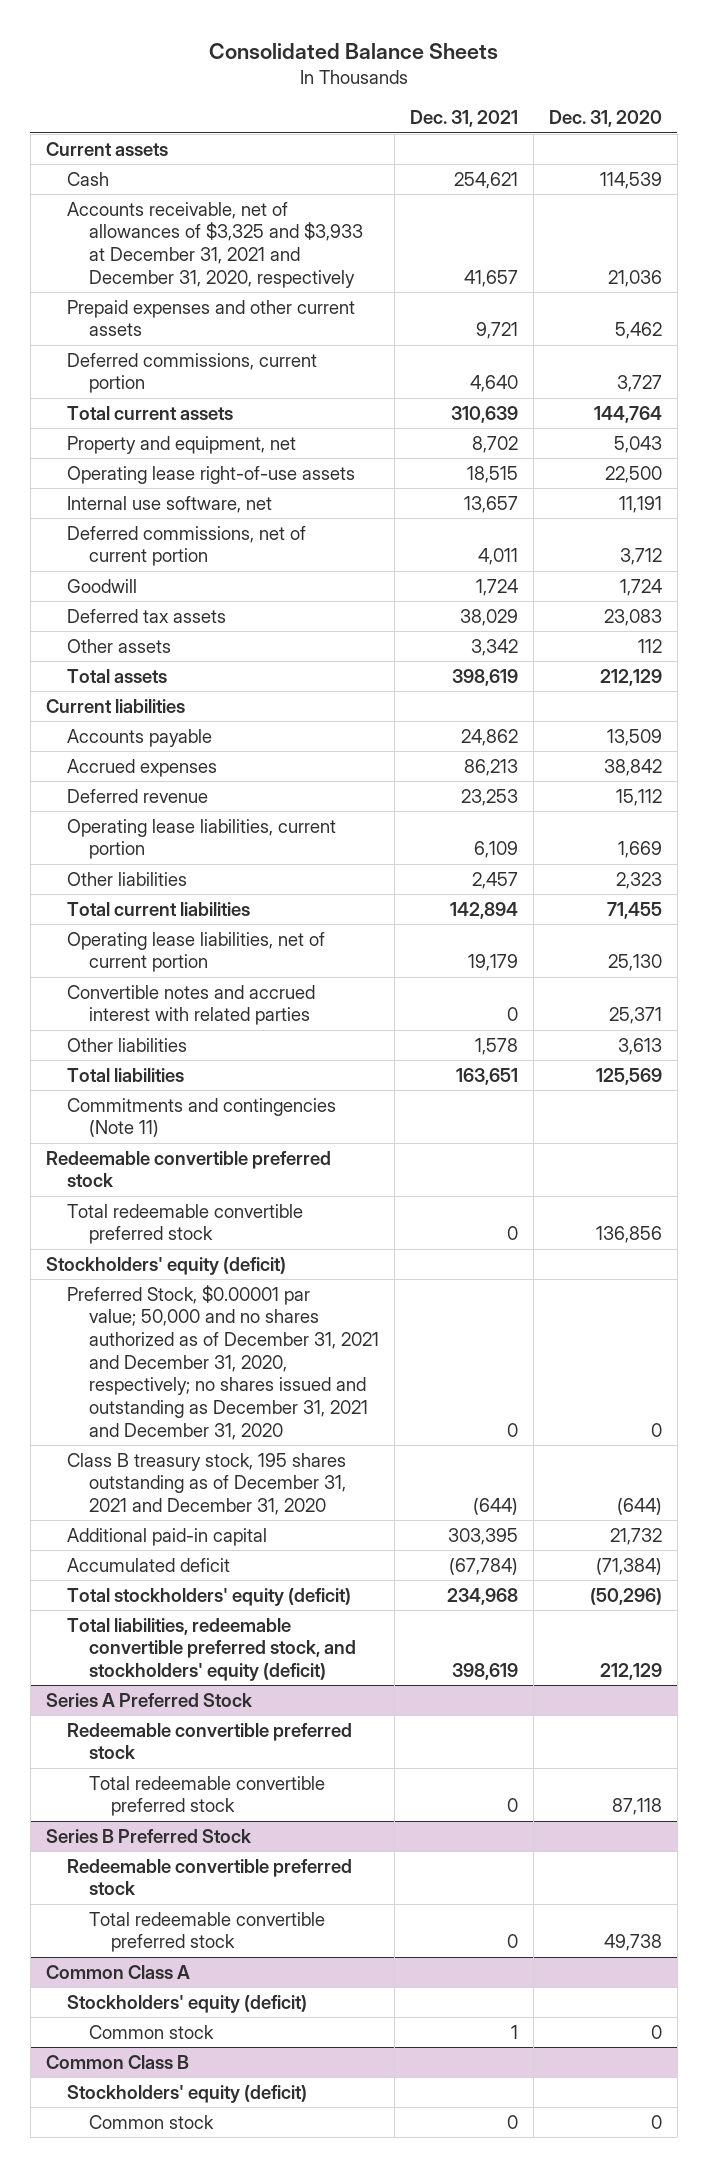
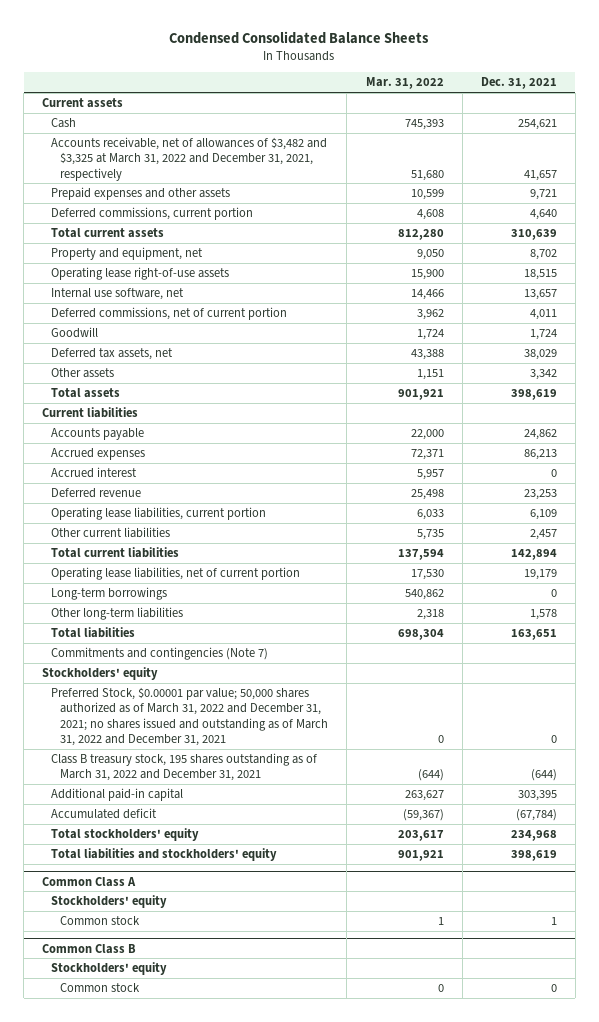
- Consolidated Balance Sheets
+ Condensed Consolidated Balance Sheets
- | Dec. 31, 2021 | Dec. 31, 2020
+ | Mar. 31, 2022 | Dec. 31, 2021
- Accounts receivable, net of allowances of $3,325 and $3,933 at December 31, 2021 and December 31, 2020, respectively | 41,657 | 21,036
- Prepaid expenses and other current assets | 9,721 | 5,462
+ Accounts receivable, net of allowances of $3,482 and $3,325 at March 31, 2022 and December 31, 2021, respectively | 51,680 | 41,657
+ Prepaid expenses and other assets | 10,599 | 9,721
- Deferred tax assets | 38,029 | 23,083
+ Deferred tax assets, net | 43,388 | 38,029
+ Accrued interest | 5,957 | 0
- Other liabilities | 2,457 | 2,323
+ Other current liabilities | 5,735 | 2,457
- Convertible notes and accrued interest with related parties | 0 | 25,371
- Other liabilities | 1,578 | 3,613
+ Long-term borrowings | 540,862 | 0
+ Other long-term liabilities | 2,318 | 1,578
- Commitments and contingencies (Note 11)
- Redeemable convertible preferred stock
- Total redeemable convertible preferred stock | 0 | 136,856
- Stockholders' equity (deficit)
- Preferred Stock, $0.00001 par value; 50,000 and no shares authorized as of December 31, 2021 and December 31, 2020, respectively; no shares issued and outstanding as December 31, 2021 and December 31, 2020 | 0 | 0
- Class B treasury stock, 195 shares outstanding as of December 31, 2021 and December 31, 2020 | (644) | (644)
+ Commitments and contingencies (Note 7)
+ Stockholders' equity
+ Preferred Stock, $0.00001 par value; 50,000 shares authorized as of March 31, 2022 and December 31, 2021; no shares issued and outstanding as of March 31, 2022 and December 31, 2021 | 0 | 0
+ Class B treasury stock, 195 shares outstanding as of March 31, 2022 and December 31, 2021 | (644) | (644)
- Total stockholders' equity (deficit) | 234,968 | (50,296)
- Total liabilities, redeemable convertible preferred stock, and stockholders' equity (deficit) | 398,619 | 212,129
- Series A Preferred Stock
- Redeemable convertible preferred stock
- Total redeemable convertible preferred stock | 0 | 87,118
- Series B Preferred Stock
- Redeemable convertible preferred stock
- Total redeemable convertible preferred stock | 0 | 49,738
+ Total stockholders' equity | 203,617 | 234,968
+ Total liabilities and stockholders' equity | 901,921 | 398,619
@ Common Class A
- Stockholders' equity (deficit)
+ Stockholders' equity
@ Common Class B
- Stockholders' equity (deficit)
+ Stockholders' equity

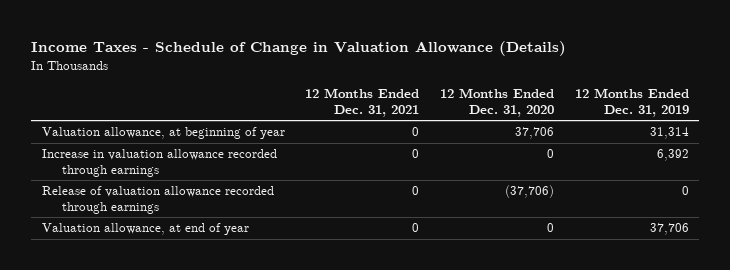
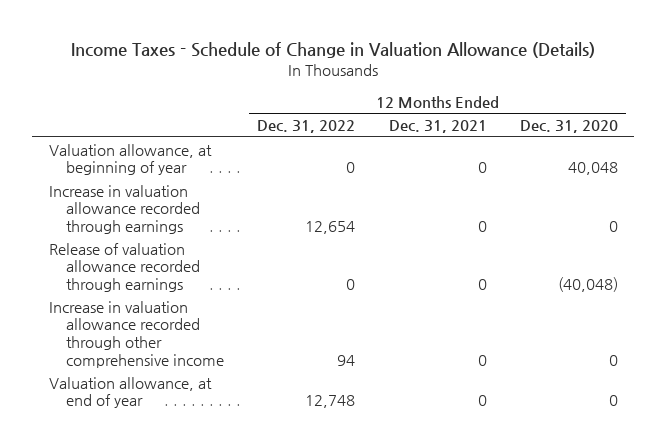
- | 12 Months Ended Dec. 31, 2021 | 12 Months Ended Dec. 31, 2020 | 12 Months Ended Dec. 31, 2019
+ | 12 Months Ended Dec. 31, 2022 | 12 Months Ended Dec. 31, 2021 | 12 Months Ended Dec. 31, 2020
- Valuation allowance, at beginning of year | 0 | 37,706 | 31,314
+ Valuation allowance, at beginning of year | 0 | 0 | 40,048
- Release of valuation allowance recorded through earnings | 0 | (37,706) | 0
+ Release of valuation allowance recorded through earnings | 0 | 0 | (40,048)
+ Increase in valuation allowance recorded through other comprehensive income | 94 | 0 | 0

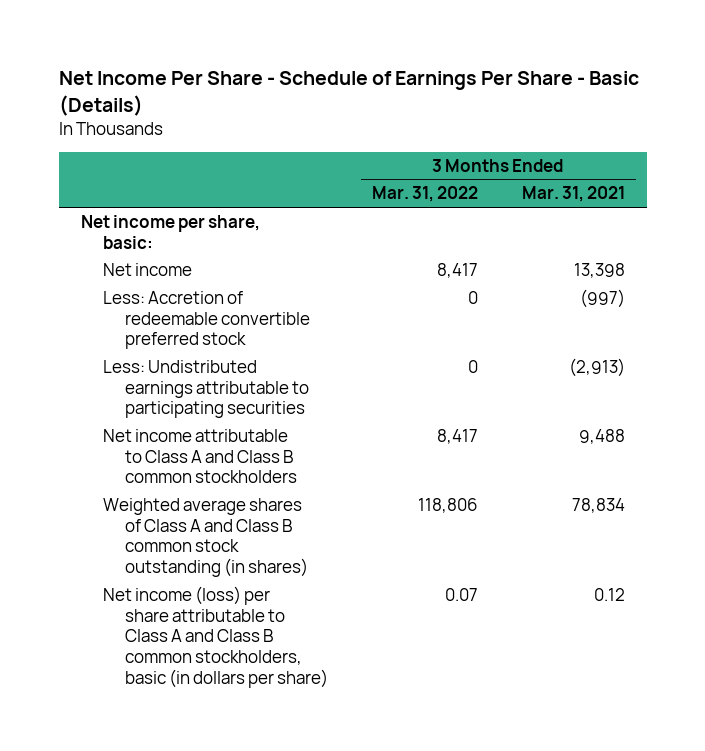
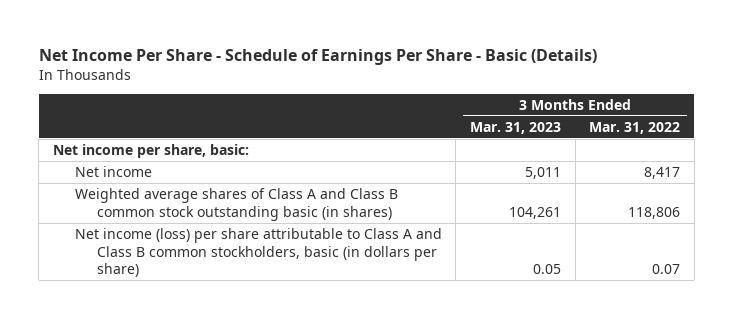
- | 3 Months Ended Mar. 31, 2022 | 3 Months Ended Mar. 31, 2021
+ | 3 Months Ended Mar. 31, 2023 | 3 Months Ended Mar. 31, 2022
- Less: Accretion of redeemable convertible preferred stock | 0 | (997)
- Less: Undistributed earnings attributable to participating securities | 0 | (2,913)
- Net income attributable to Class A and Class B common stockholders | 8,417 | 9,488
- Weighted average shares of Class A and Class B common stock outstanding (in shares) | 118,806 | 78,834
+ Weighted average shares of Class A and Class B common stock outstanding basic (in shares) | 104,261 | 118,806

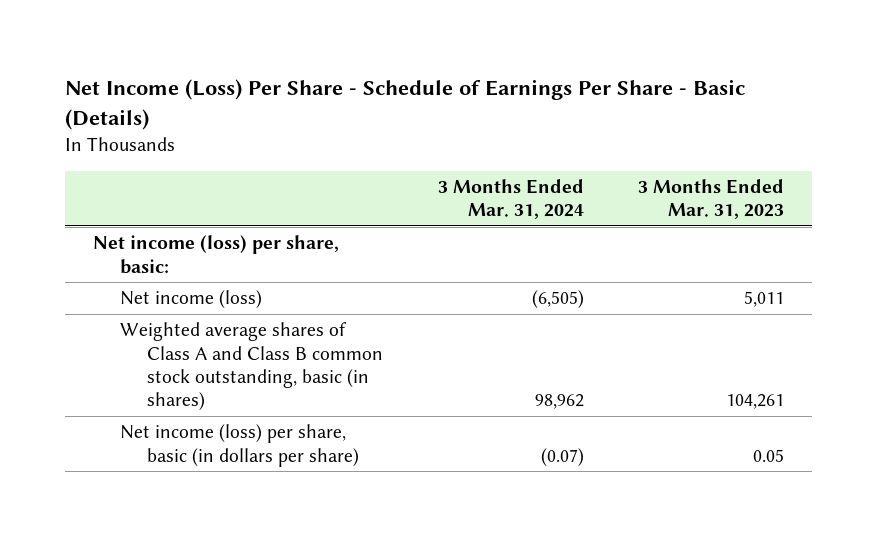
- Net Income Per Share - Schedule of Earnings Per Share - Basic (Details)
+ Net Income (Loss) Per Share - Schedule of Earnings Per Share - Basic (Details)
- | 3 Months Ended Mar. 31, 2023 | 3 Months Ended Mar. 31, 2022
+ | 3 Months Ended Mar. 31, 2024 | 3 Months Ended Mar. 31, 2023
- Net income per share, basic:
- Net income | 5,011 | 8,417
- Weighted average shares of Class A and Class B common stock outstanding basic (in shares) | 104,261 | 118,806
- Net income (loss) per share attributable to Class A and Class B common stockholders, basic (in dollars per share) | 0.05 | 0.07
+ Net income (loss) per share, basic:
+ Net income (loss) | (6,505) | 5,011
+ Weighted average shares of Class A and Class B common stock outstanding, basic (in shares) | 98,962 | 104,261
+ Net income (loss) per share, basic (in dollars per share) | (0.07) | 0.05

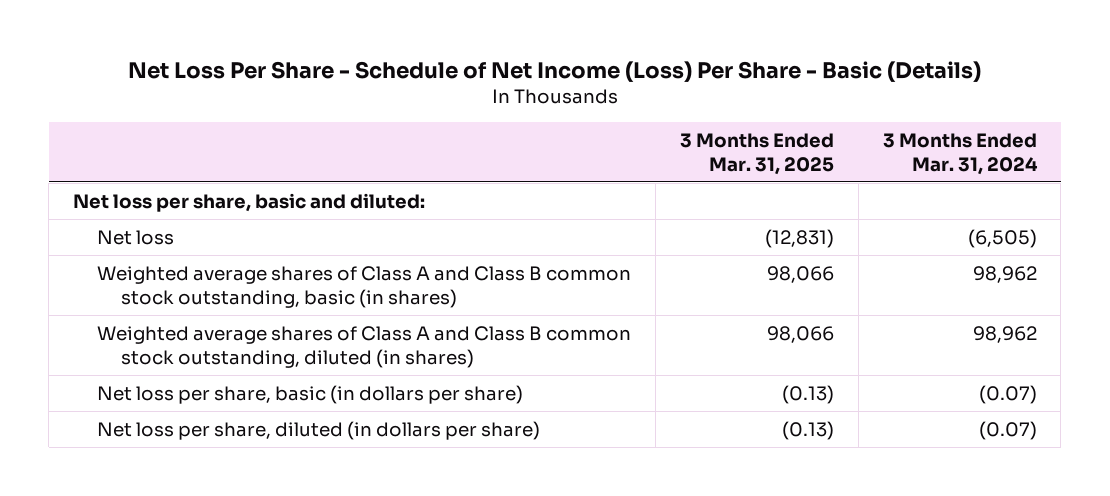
- Net Income (Loss) Per Share - Schedule of Earnings Per Share - Basic (Details)
+ Net Loss Per Share - Schedule of Net Income (Loss) Per Share - Basic (Details)
- | 3 Months Ended Mar. 31, 2024 | 3 Months Ended Mar. 31, 2023
+ | 3 Months Ended Mar. 31, 2025 | 3 Months Ended Mar. 31, 2024
- Net income (loss) per share, basic:
- Net income (loss) | (6,505) | 5,011
+ Net loss per share, basic and diluted:
+ Net loss | (12,831) | (6,505)
- Net income (loss) per share, basic (in dollars per share) | (0.07) | 0.05
+ Weighted average shares of Class A and Class B common stock outstanding, diluted (in shares) | 98,066 | 98,962
+ Net loss per share, basic (in dollars per share) | (0.13) | (0.07)
+ Net loss per share, diluted (in dollars per share) | (0.13) | (0.07)

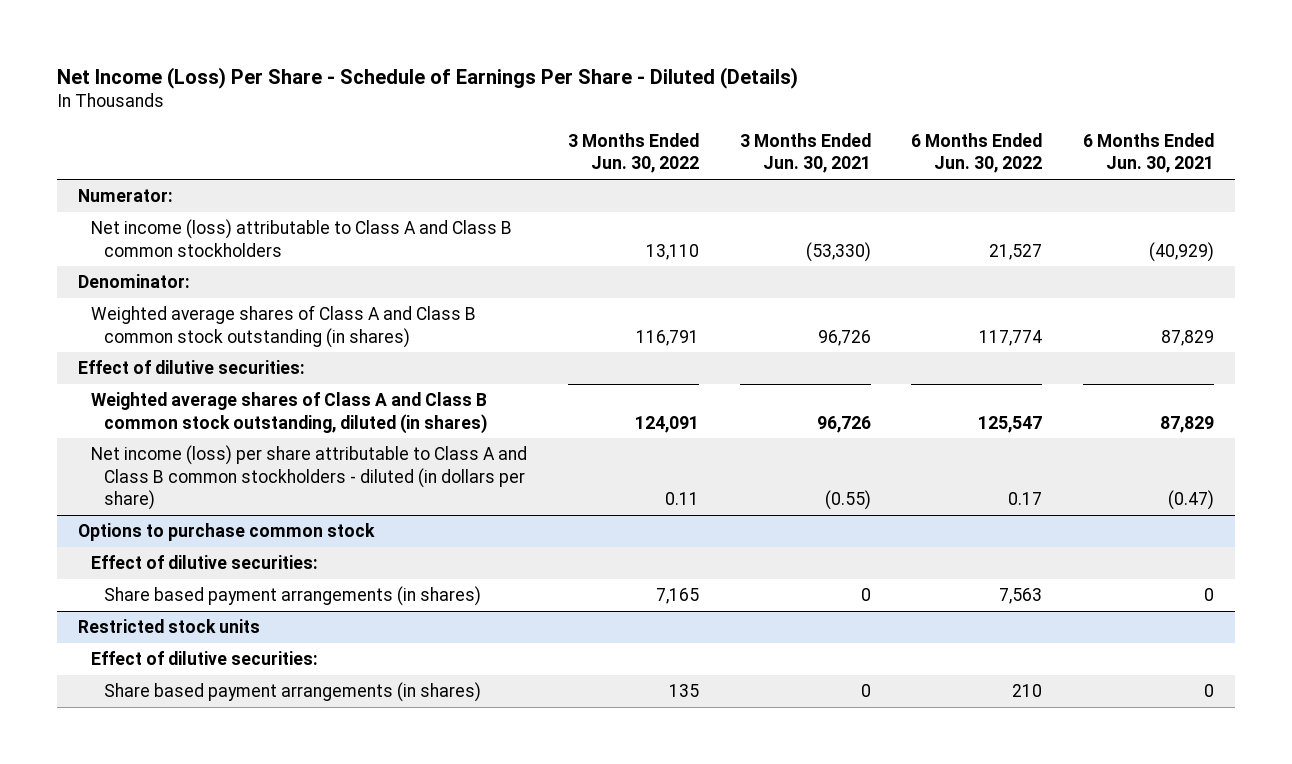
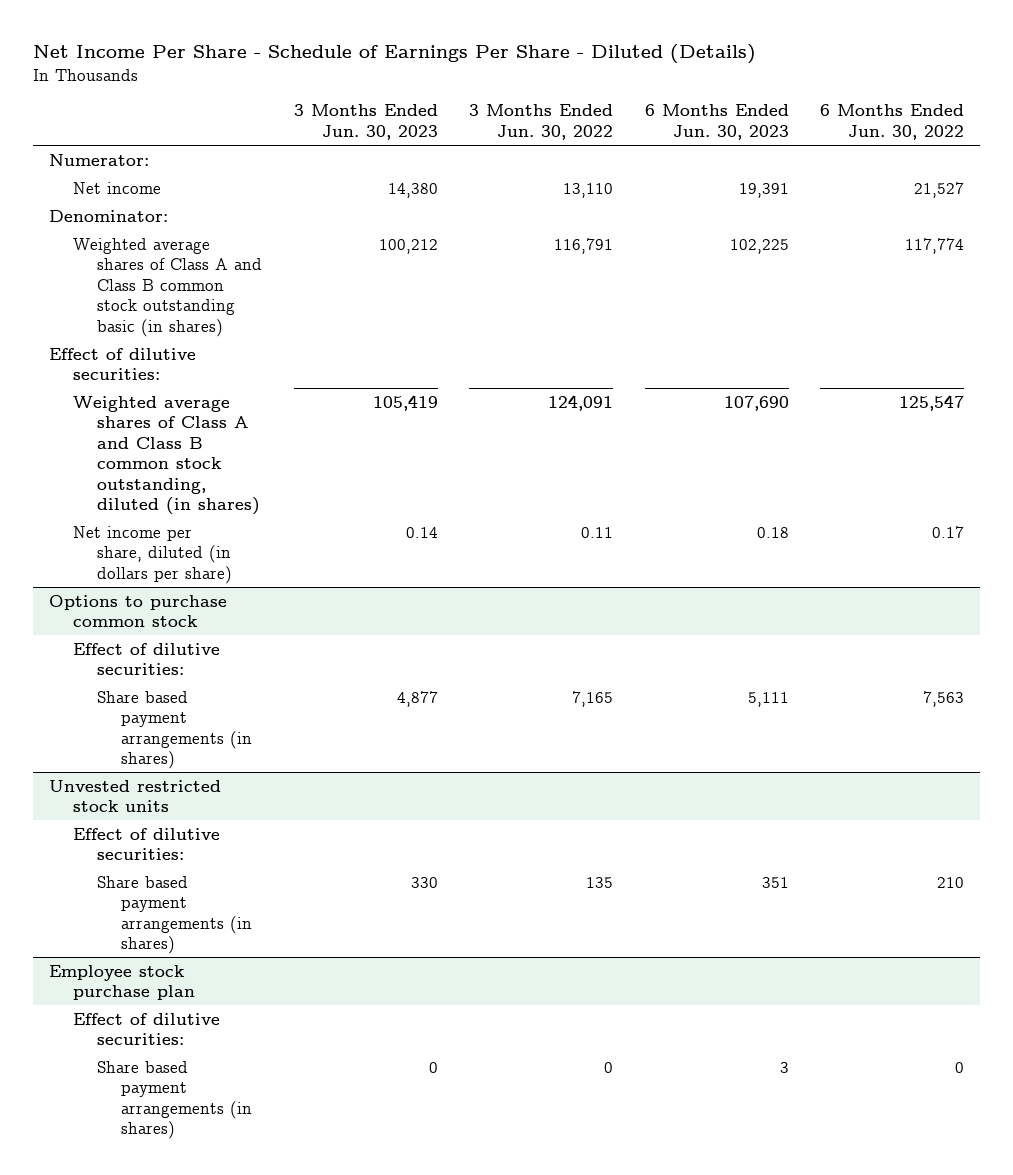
- Net Income (Loss) Per Share - Schedule of Earnings Per Share - Diluted (Details)
+ Net Income Per Share - Schedule of Earnings Per Share - Diluted (Details)
- | 3 Months Ended Jun. 30, 2022 | 3 Months Ended Jun. 30, 2021 | 6 Months Ended Jun. 30, 2022 | 6 Months Ended Jun. 30, 2021
+ | 3 Months Ended Jun. 30, 2023 | 3 Months Ended Jun. 30, 2022 | 6 Months Ended Jun. 30, 2023 | 6 Months Ended Jun. 30, 2022
- Net income (loss) attributable to Class A and Class B common stockholders | 13,110 | (53,330) | 21,527 | (40,929)
+ Net income | 14,380 | 13,110 | 19,391 | 21,527
- Weighted average shares of Class A and Class B common stock outstanding (in shares) | 116,791 | 96,726 | 117,774 | 87,829
+ Weighted average shares of Class A and Class B common stock outstanding basic (in shares) | 100,212 | 116,791 | 102,225 | 117,774
- Net income (loss) per share attributable to Class A and Class B common stockholders - diluted (in dollars per share) | 0.11 | (0.55) | 0.17 | (0.47)
+ Net income per share, diluted (in dollars per share) | 0.14 | 0.11 | 0.18 | 0.17
- Restricted stock units
+ Unvested restricted stock units
+ Employee stock purchase plan
+ Effect of dilutive securities:
+ Share based payment arrangements (in shares) | 0 | 0 | 3 | 0

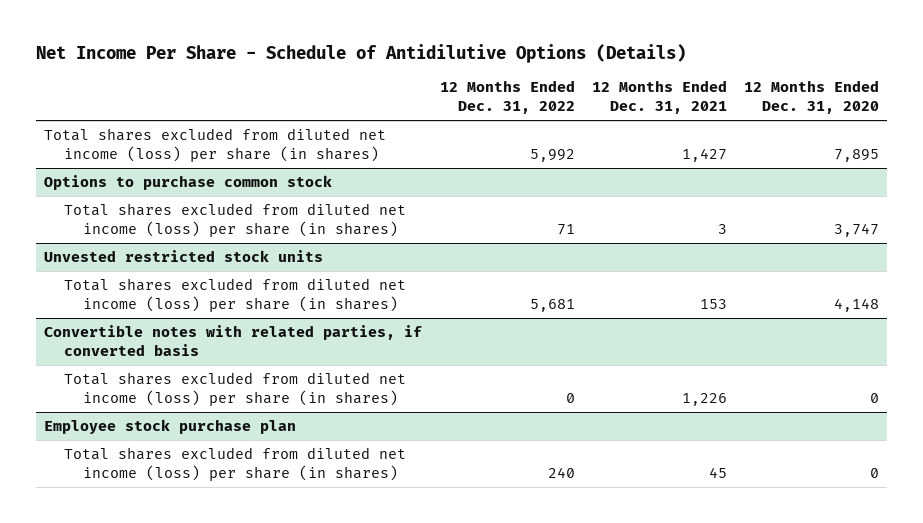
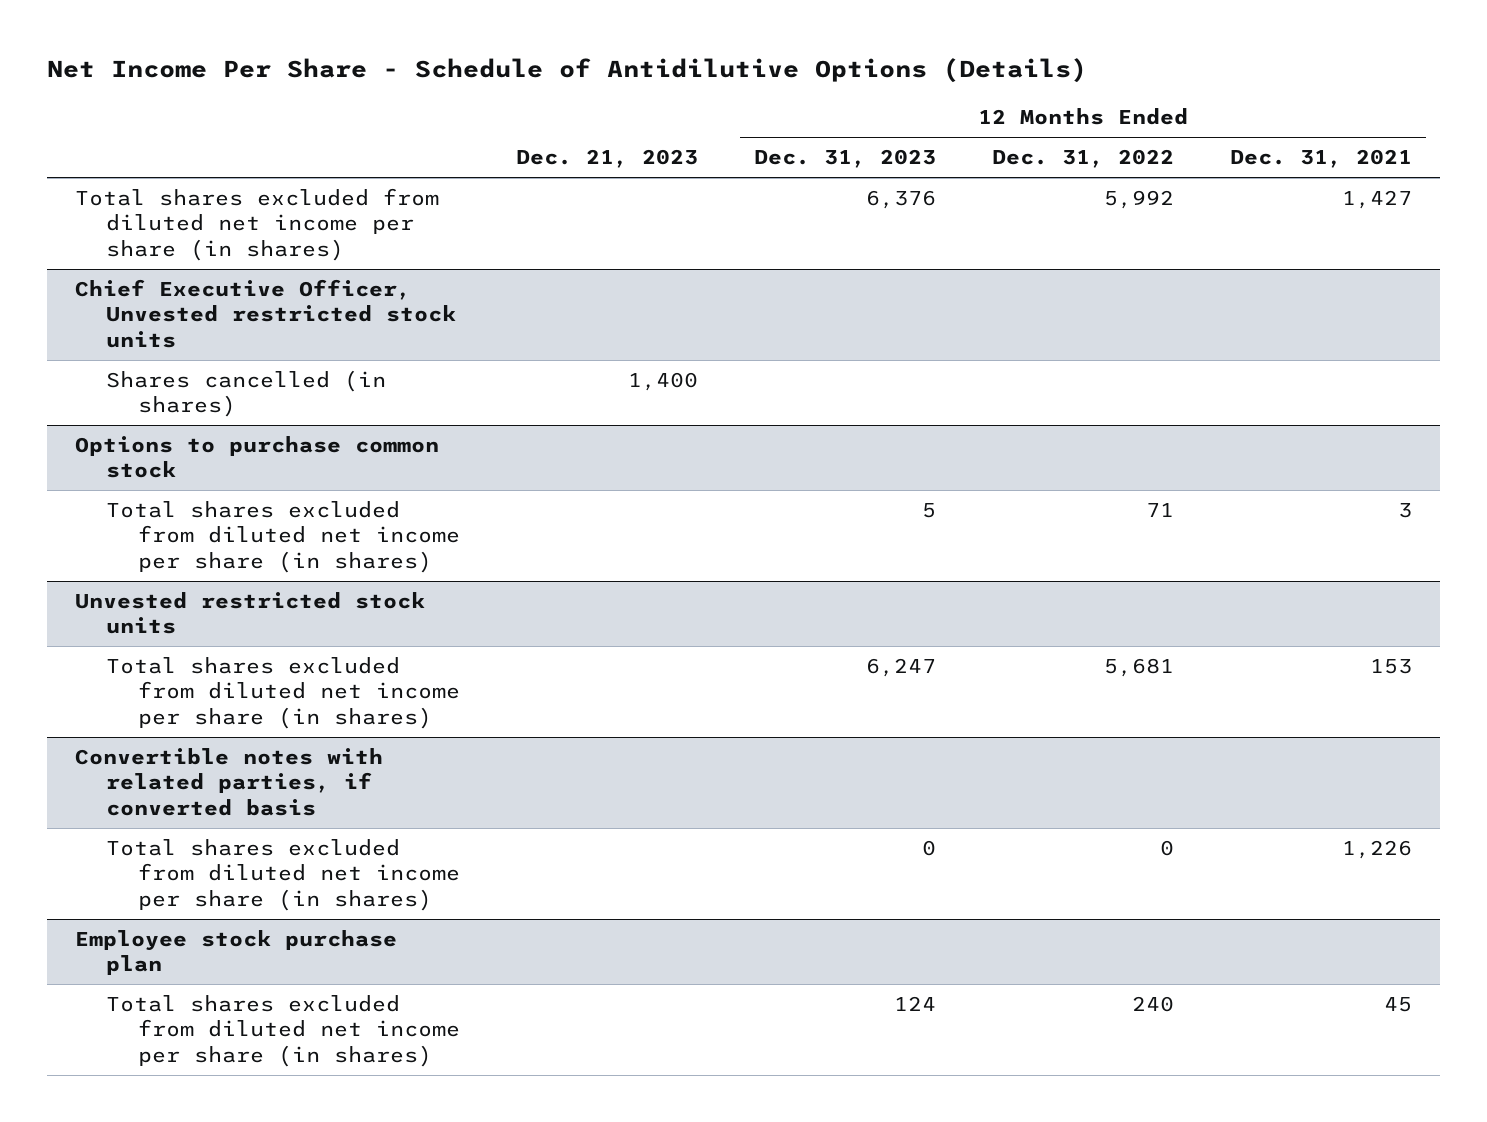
- | 12 Months Ended Dec. 31, 2022 | 12 Months Ended Dec. 31, 2021 | 12 Months Ended Dec. 31, 2020
+ | Dec. 21, 2023 | 12 Months Ended Dec. 31, 2023 | 12 Months Ended Dec. 31, 2022 | 12 Months Ended Dec. 31, 2021
- Total shares excluded from diluted net income (loss) per share (in shares) | 5,992 | 1,427 | 7,895
+ Total shares excluded from diluted net income per share (in shares) | | 6,376 | 5,992 | 1,427
+ Chief Executive Officer, Unvested restricted stock units
+ Shares cancelled (in shares) | 1,400 | | |
@ Options to purchase common stock
- Total shares excluded from diluted net income (loss) per share (in shares) | 71 | 3 | 3,747
+ Total shares excluded from diluted net income per share (in shares) | | 5 | 71 | 3
@ Unvested restricted stock units
- Total shares excluded from diluted net income (loss) per share (in shares) | 5,681 | 153 | 4,148
+ Total shares excluded from diluted net income per share (in shares) | | 6,247 | 5,681 | 153
@ Convertible notes with related parties, if converted basis
- Total shares excluded from diluted net income (loss) per share (in shares) | 0 | 1,226 | 0
+ Total shares excluded from diluted net income per share (in shares) | | 0 | 0 | 1,226
@ Employee stock purchase plan
- Total shares excluded from diluted net income (loss) per share (in shares) | 240 | 45 | 0
+ Total shares excluded from diluted net income per share (in shares) | | 124 | 240 | 45

